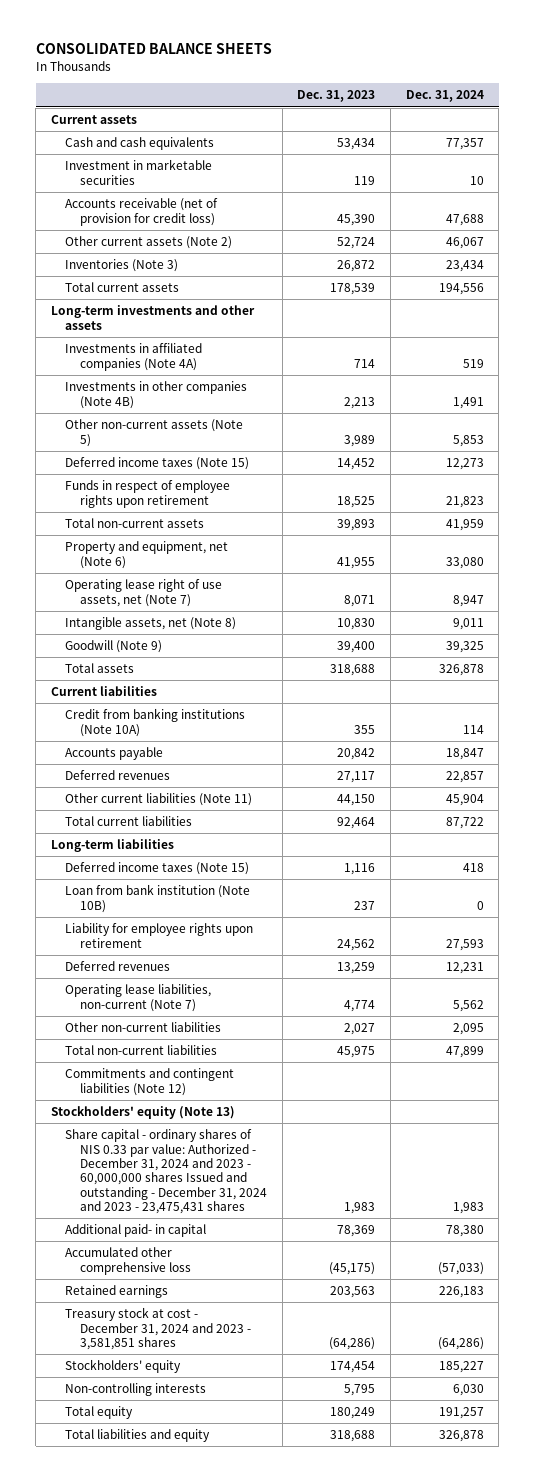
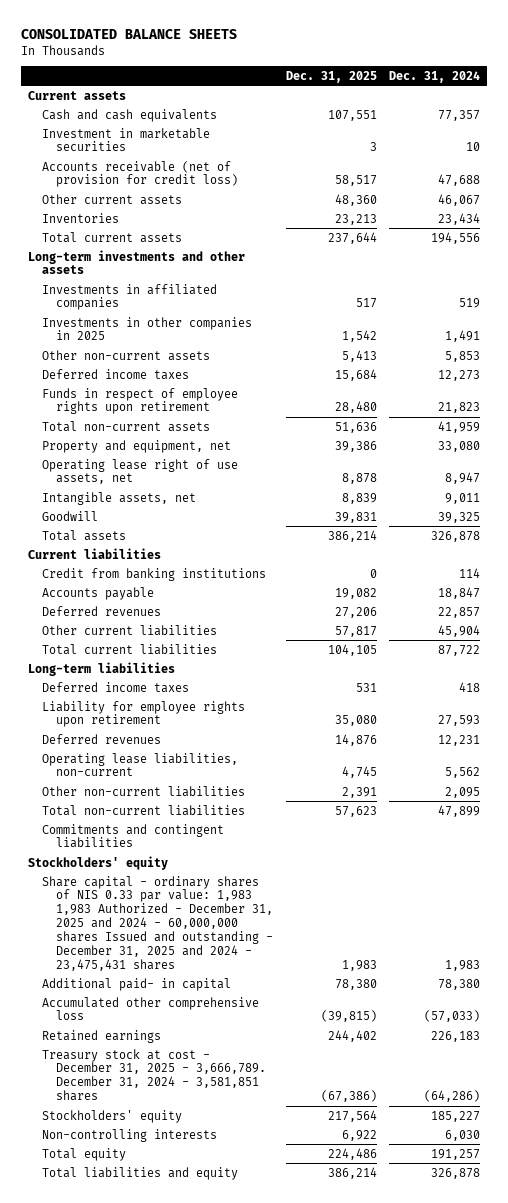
- | Dec. 31, 2023 | Dec. 31, 2024
+ | Dec. 31, 2025 | Dec. 31, 2024
- Other current assets (Note 2) | 52,724 | 46,067
- Inventories (Note 3) | 26,872 | 23,434
+ Other current assets | 48,360 | 46,067
+ Inventories | 23,213 | 23,434
- Investments in affiliated companies (Note 4A) | 714 | 519
- Investments in other companies (Note 4B) | 2,213 | 1,491
- Other non-current assets (Note 5) | 3,989 | 5,853
- Deferred income taxes (Note 15) | 14,452 | 12,273
+ Investments in affiliated companies | 517 | 519
+ Investments in other companies in 2025 | 1,542 | 1,491
+ Other non-current assets | 5,413 | 5,853
+ Deferred income taxes | 15,684 | 12,273
- Property and equipment, net (Note 6) | 41,955 | 33,080
- Operating lease right of use assets, net (Note 7) | 8,071 | 8,947
- Intangible assets, net (Note 8) | 10,830 | 9,011
- Goodwill (Note 9) | 39,400 | 39,325
+ Property and equipment, net | 39,386 | 33,080
+ Operating lease right of use assets, net | 8,878 | 8,947
+ Intangible assets, net | 8,839 | 9,011
+ Goodwill | 39,831 | 39,325
- Credit from banking institutions (Note 10A) | 355 | 114
+ Credit from banking institutions | 0 | 114
- Other current liabilities (Note 11) | 44,150 | 45,904
+ Other current liabilities | 57,817 | 45,904
- Deferred income taxes (Note 15) | 1,116 | 418
- Loan from bank institution (Note 10B) | 237 | 0
+ Deferred income taxes | 531 | 418
- Operating lease liabilities, non-current (Note 7) | 4,774 | 5,562
+ Operating lease liabilities, non-current | 4,745 | 5,562
- Commitments and contingent liabilities (Note 12)
- Stockholders' equity (Note 13)
- Share capital - ordinary shares of NIS 0.33 par value: Authorized - December 31, 2024 and 2023 - 60,000,000 shares Issued and outstanding - December 31, 2024 and 2023 - 23,475,431 shares | 1,983 | 1,983
+ Commitments and contingent liabilities
+ Stockholders' equity
+ Share capital - ordinary shares of NIS 0.33 par value: 1,983 1,983 Authorized - December 31, 2025 and 2024 - 60,000,000 shares Issued and outstanding - December 31, 2025 and 2024 - 23,475,431 shares | 1,983 | 1,983
- Treasury stock at cost - December 31, 2024 and 2023 - 3,581,851 shares | (64,286) | (64,286)
+ Treasury stock at cost - December 31, 2025 - 3,666,789. December 31, 2024 - 3,581,851 shares | (67,386) | (64,286)

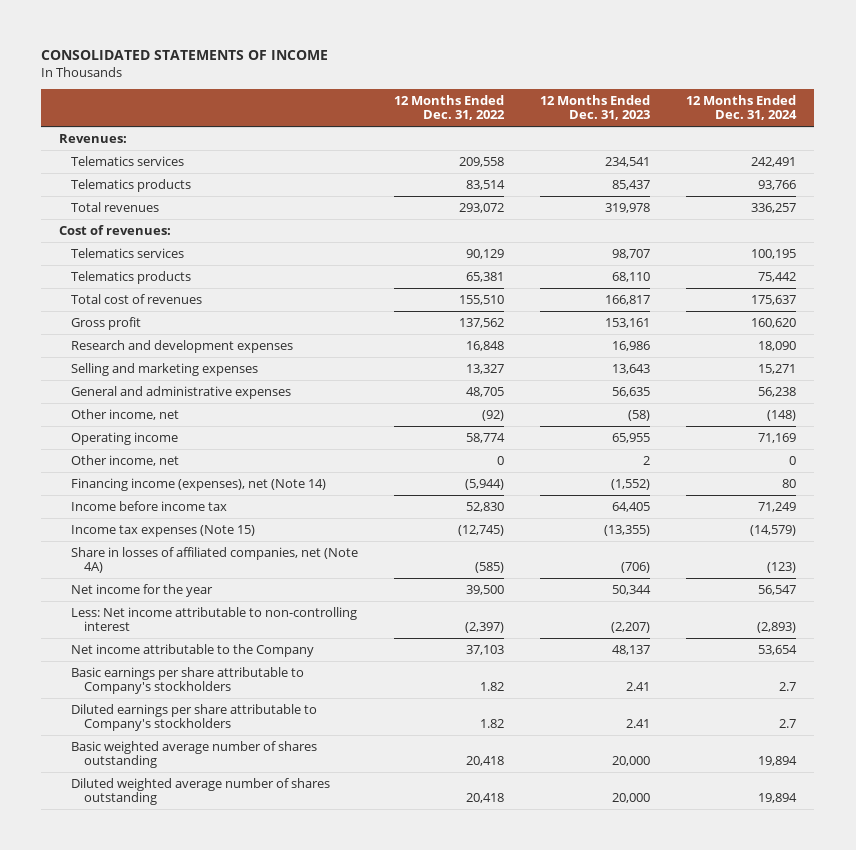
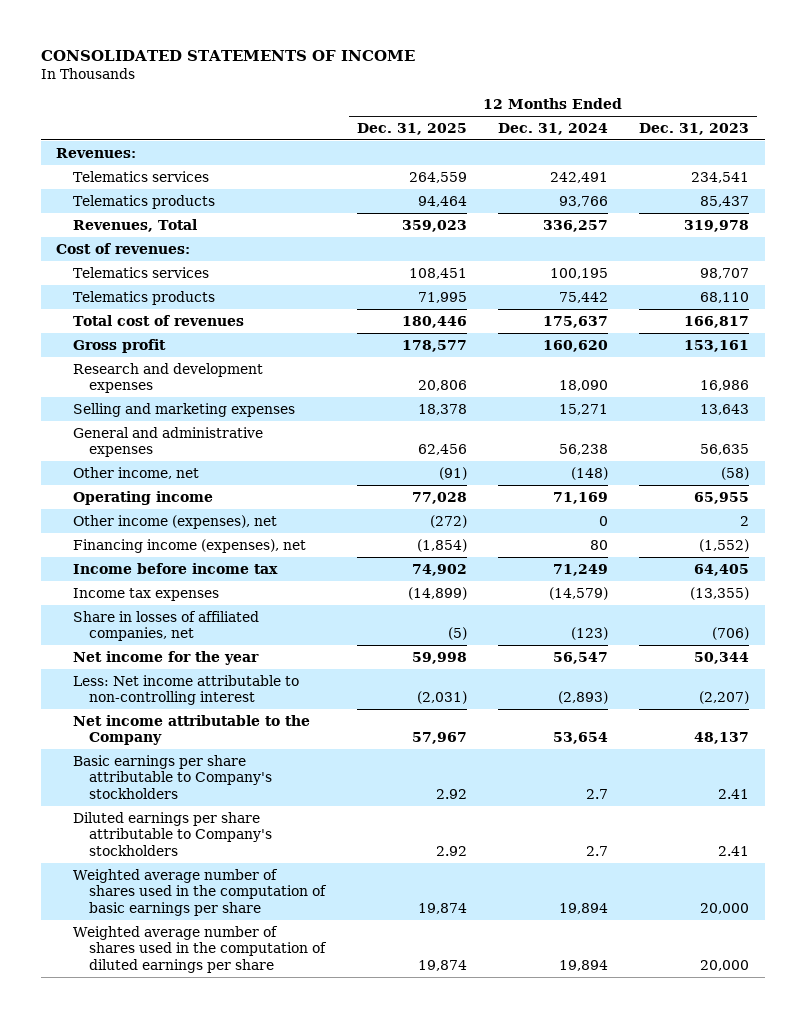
- | 12 Months Ended Dec. 31, 2022 | 12 Months Ended Dec. 31, 2023 | 12 Months Ended Dec. 31, 2024
+ | 12 Months Ended Dec. 31, 2025 | 12 Months Ended Dec. 31, 2024 | 12 Months Ended Dec. 31, 2023
- Total revenues | 293,072 | 319,978 | 336,257
+ Revenues, Total | 359,023 | 336,257 | 319,978
- Other income, net | 0 | 2 | 0
- Financing income (expenses), net (Note 14) | (5,944) | (1,552) | 80
+ Other income (expenses), net | (272) | 0 | 2
+ Financing income (expenses), net | (1,854) | 80 | (1,552)
- Income tax expenses (Note 15) | (12,745) | (13,355) | (14,579)
- Share in losses of affiliated companies, net (Note 4A) | (585) | (706) | (123)
+ Income tax expenses | (14,899) | (14,579) | (13,355)
+ Share in losses of affiliated companies, net | (5) | (123) | (706)
- Basic weighted average number of shares outstanding | 20,418 | 20,000 | 19,894
- Diluted weighted average number of shares outstanding | 20,418 | 20,000 | 19,894
+ Weighted average number of shares used in the computation of basic earnings per share | 19,874 | 19,894 | 20,000
+ Weighted average number of shares used in the computation of diluted earnings per share | 19,874 | 19,894 | 20,000

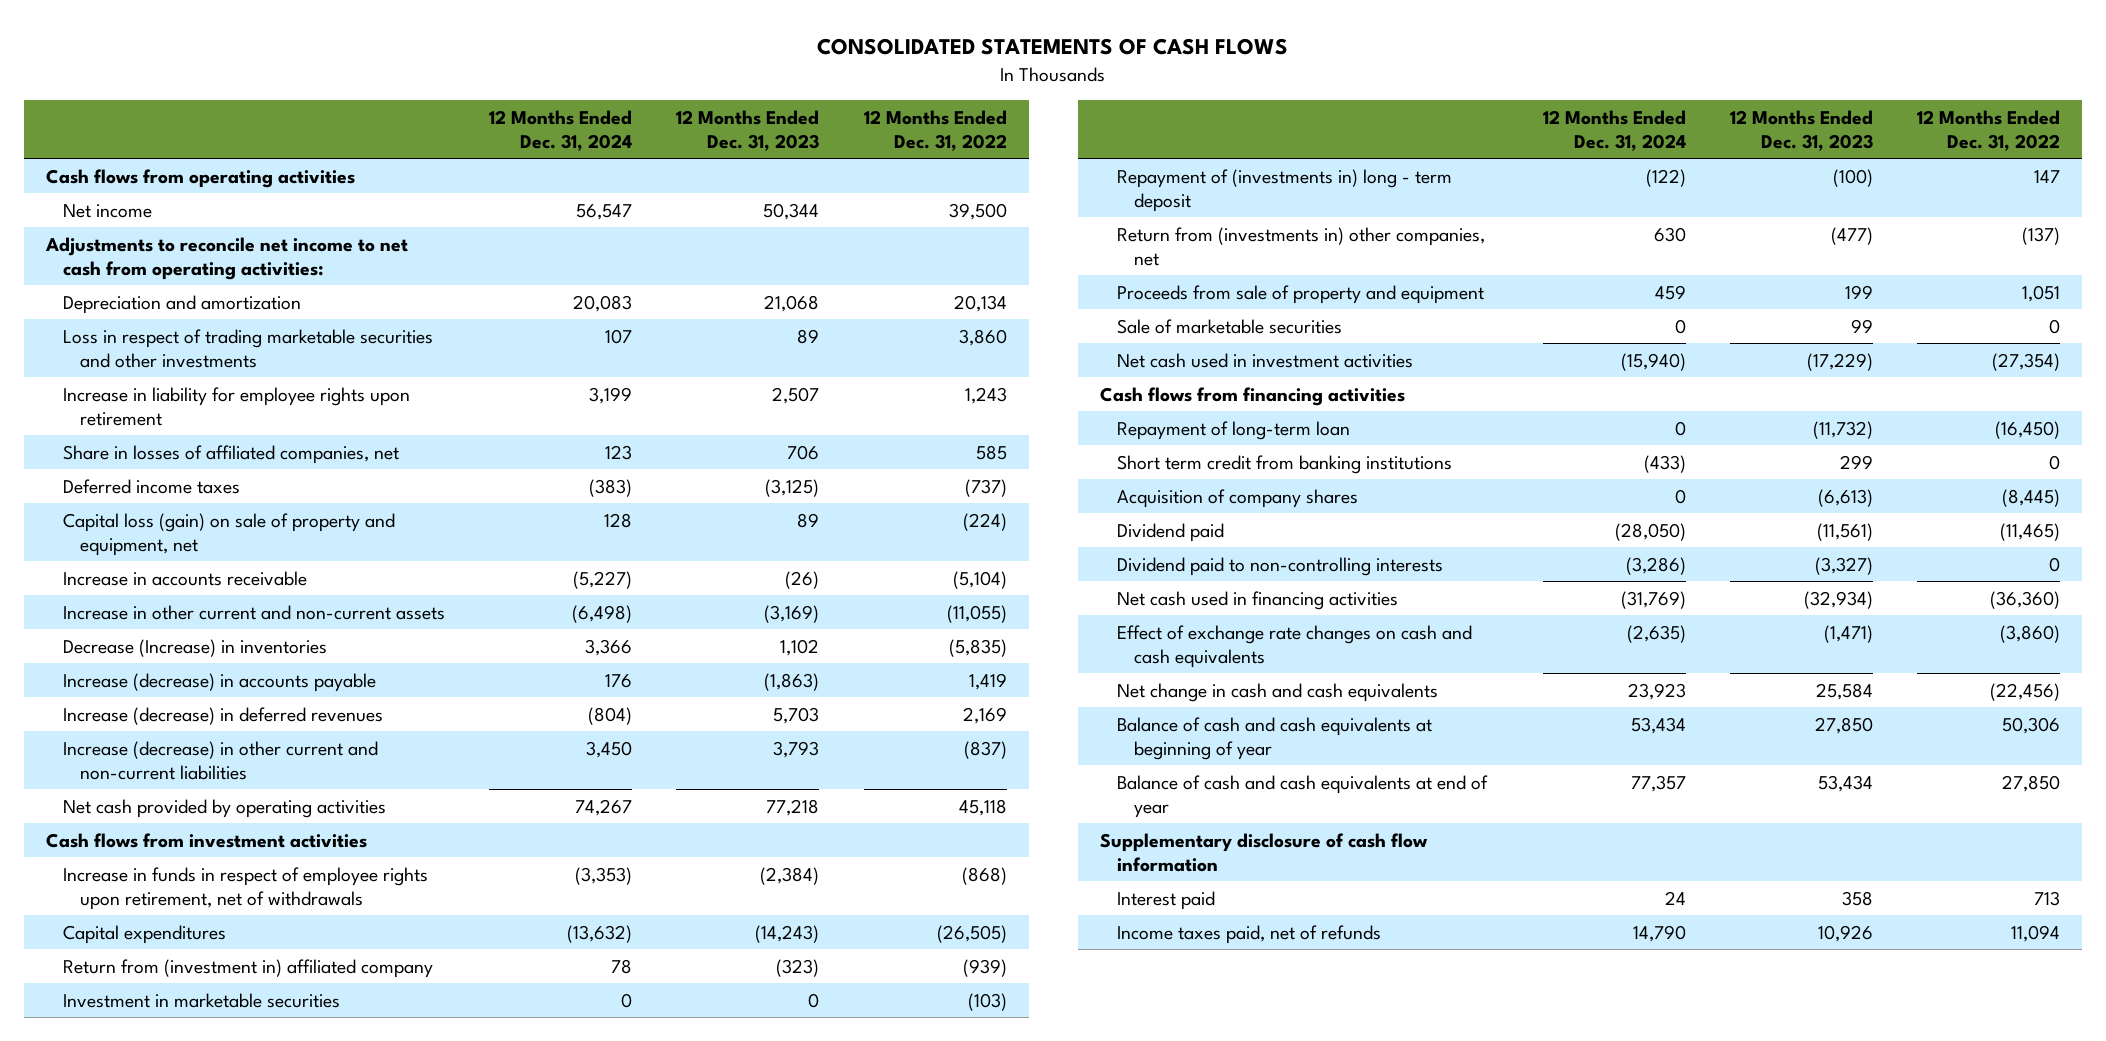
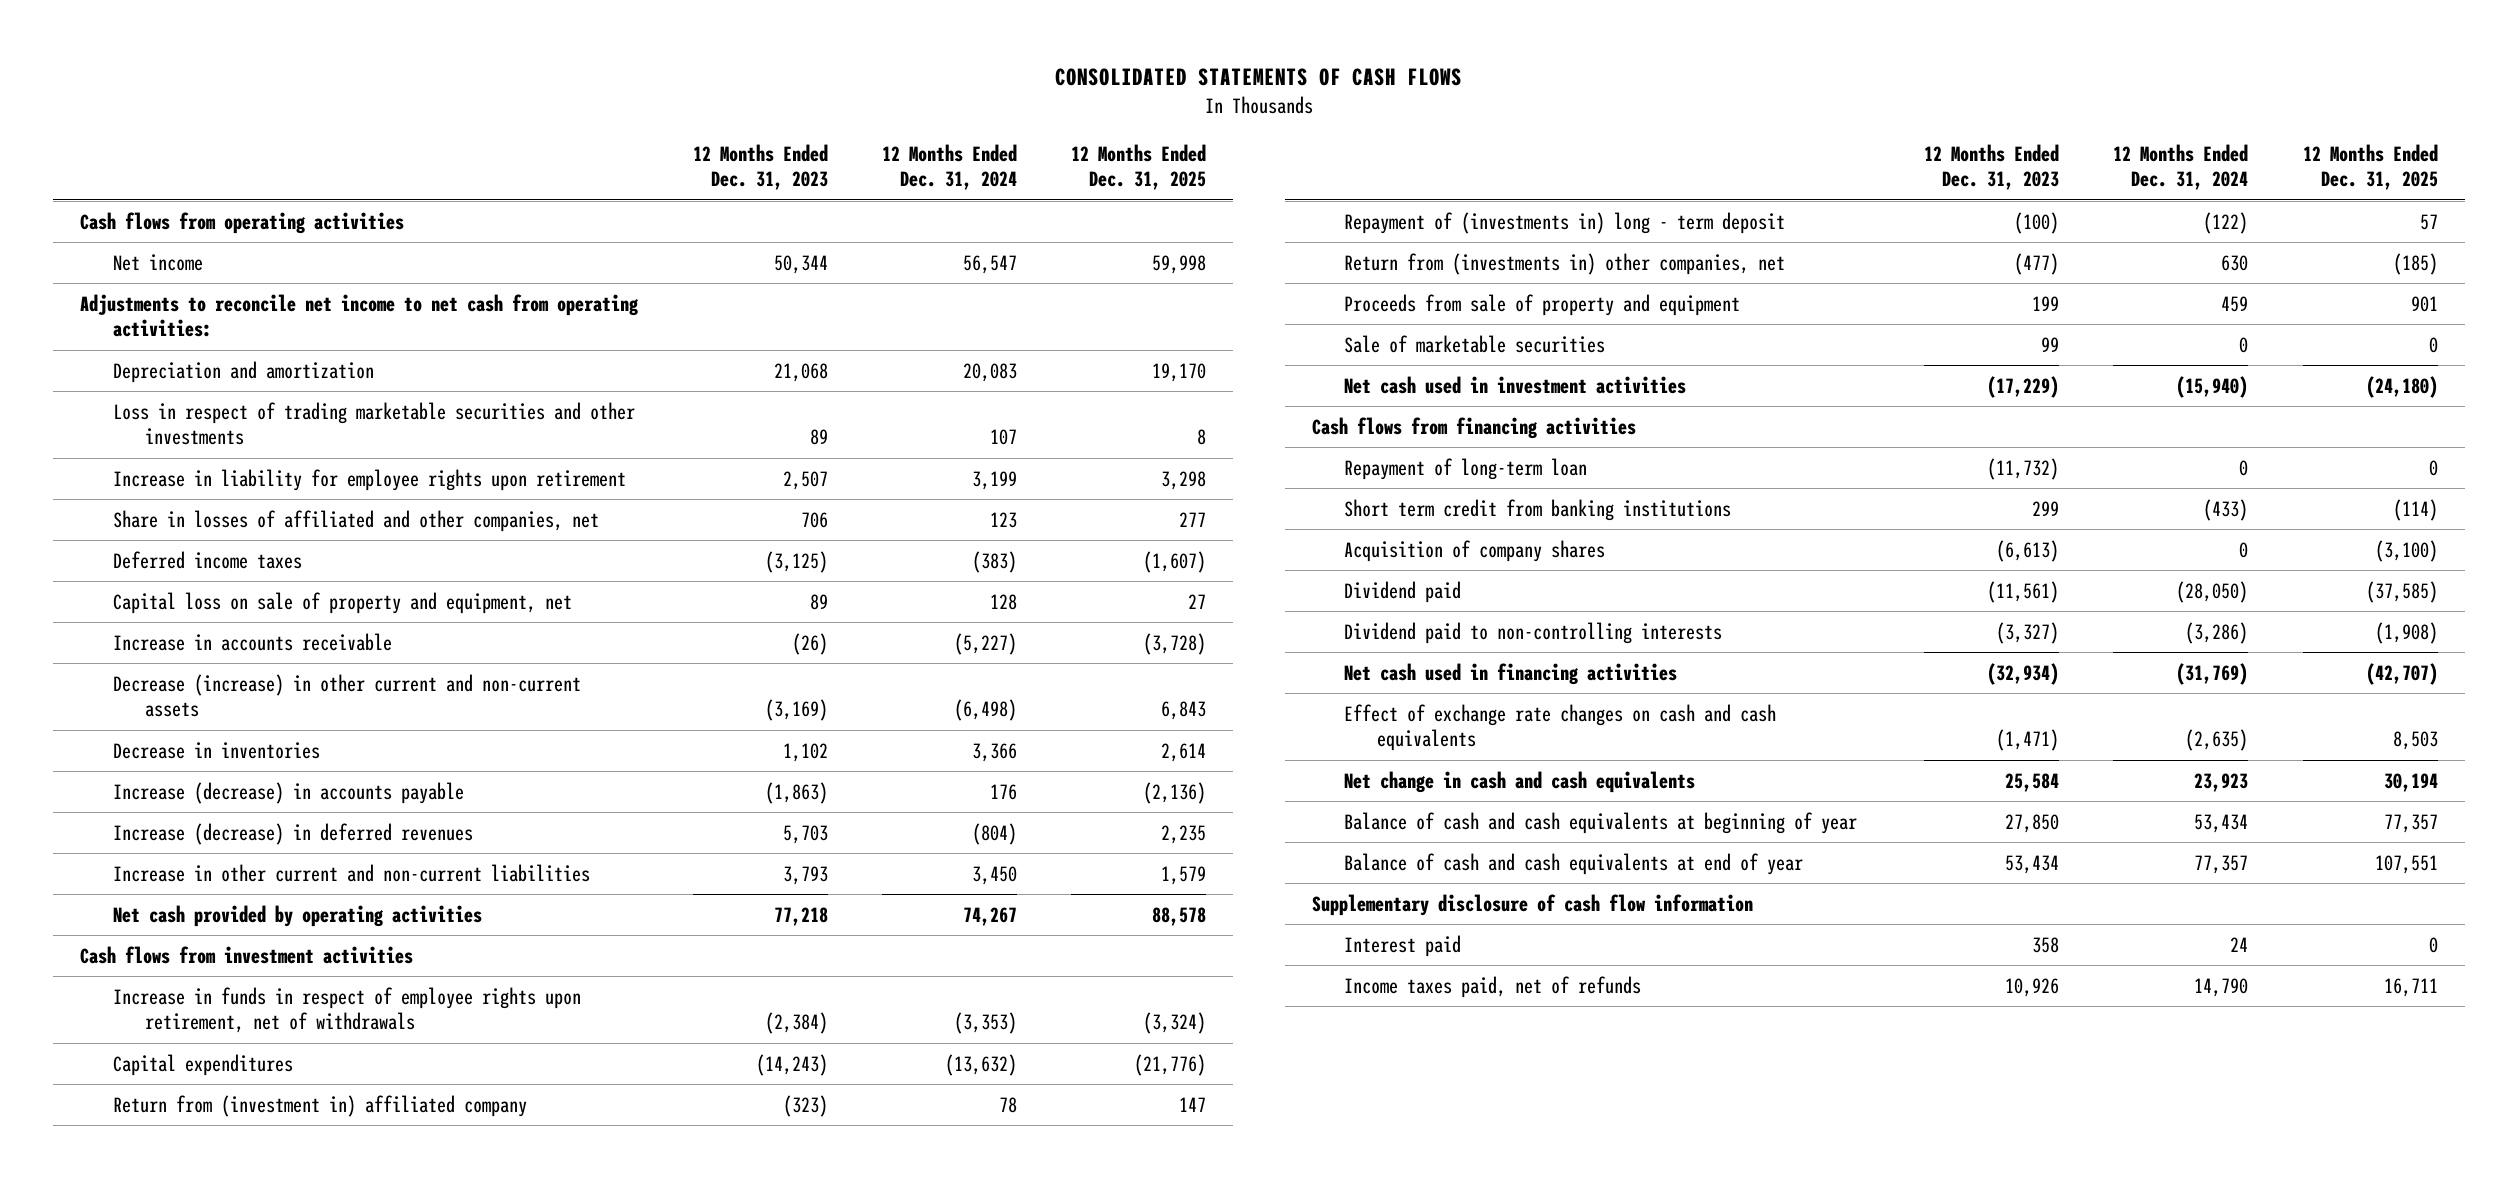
- | 12 Months Ended Dec. 31, 2024 | 12 Months Ended Dec. 31, 2023 | 12 Months Ended Dec. 31, 2022
+ | 12 Months Ended Dec. 31, 2023 | 12 Months Ended Dec. 31, 2024 | 12 Months Ended Dec. 31, 2025
- Share in losses of affiliated companies, net | 123 | 706 | 585
+ Share in losses of affiliated and other companies, net | 706 | 123 | 277
- Capital loss (gain) on sale of property and equipment, net | 128 | 89 | (224)
+ Capital loss on sale of property and equipment, net | 89 | 128 | 27
- Increase in other current and non-current assets | (6,498) | (3,169) | (11,055)
- Decrease (Increase) in inventories | 3,366 | 1,102 | (5,835)
+ Decrease (increase) in other current and non-current assets | (3,169) | (6,498) | 6,843
+ Decrease in inventories | 1,102 | 3,366 | 2,614
- Increase (decrease) in other current and non-current liabilities | 3,450 | 3,793 | (837)
+ Increase in other current and non-current liabilities | 3,793 | 3,450 | 1,579
- Investment in marketable securities | 0 | 0 | (103)

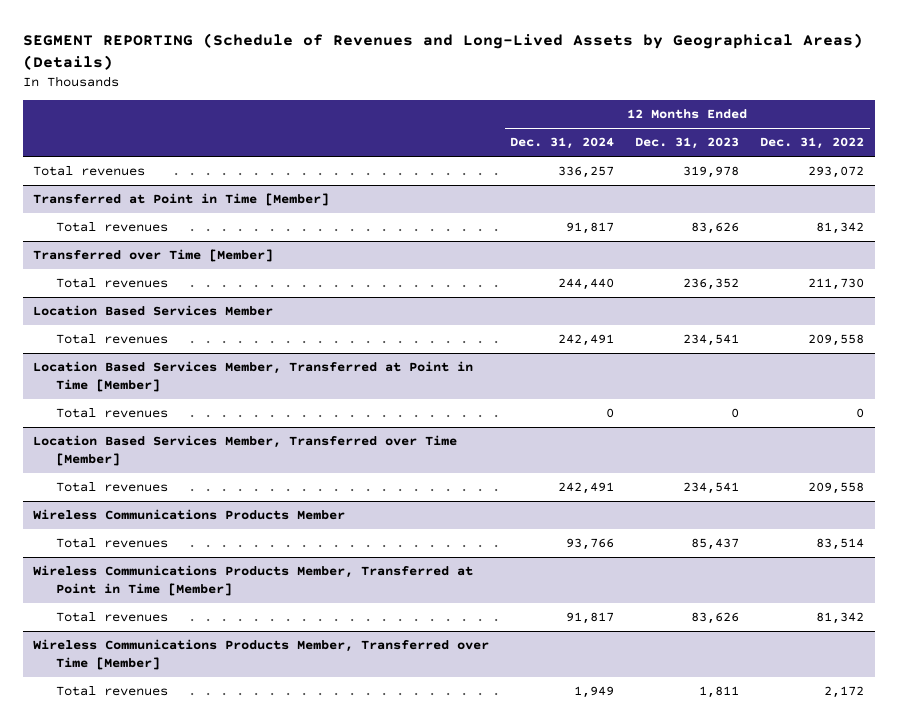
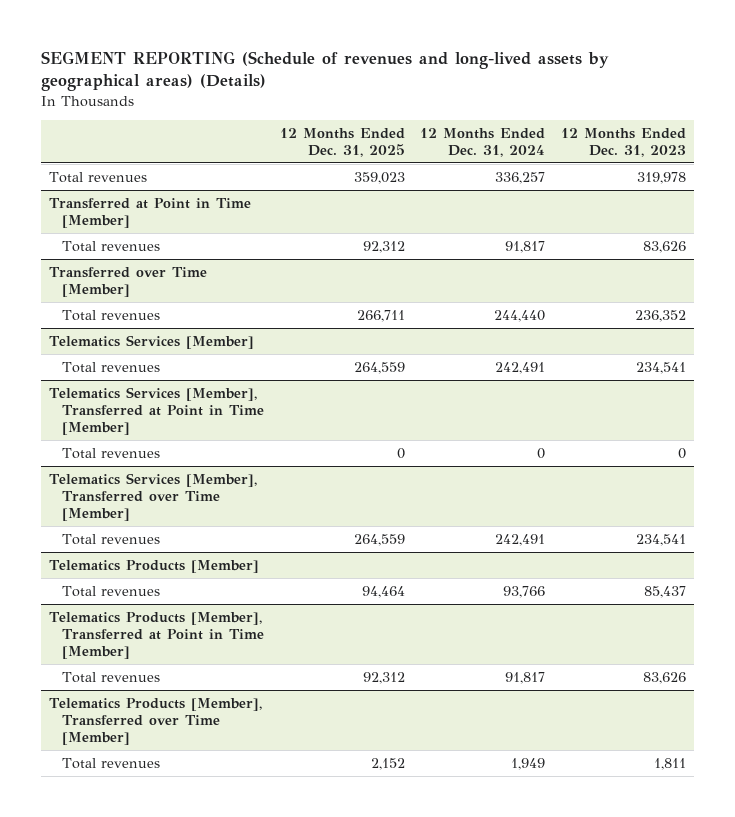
- SEGMENT REPORTING (Schedule of Revenues and Long-Lived Assets by Geographical Areas) (Details)
+ SEGMENT REPORTING (Schedule of revenues and long-lived assets by geographical areas) (Details)
- | 12 Months Ended Dec. 31, 2024 | 12 Months Ended Dec. 31, 2023 | 12 Months Ended Dec. 31, 2022
+ | 12 Months Ended Dec. 31, 2025 | 12 Months Ended Dec. 31, 2024 | 12 Months Ended Dec. 31, 2023
- Location Based Services Member
+ Telematics Services [Member]
- Location Based Services Member, Transferred at Point in Time [Member]
+ Telematics Services [Member], Transferred at Point in Time [Member]
- Location Based Services Member, Transferred over Time [Member]
+ Telematics Services [Member], Transferred over Time [Member]
- Wireless Communications Products Member
+ Telematics Products [Member]
- Wireless Communications Products Member, Transferred at Point in Time [Member]
+ Telematics Products [Member], Transferred at Point in Time [Member]
- Wireless Communications Products Member, Transferred over Time [Member]
+ Telematics Products [Member], Transferred over Time [Member]

